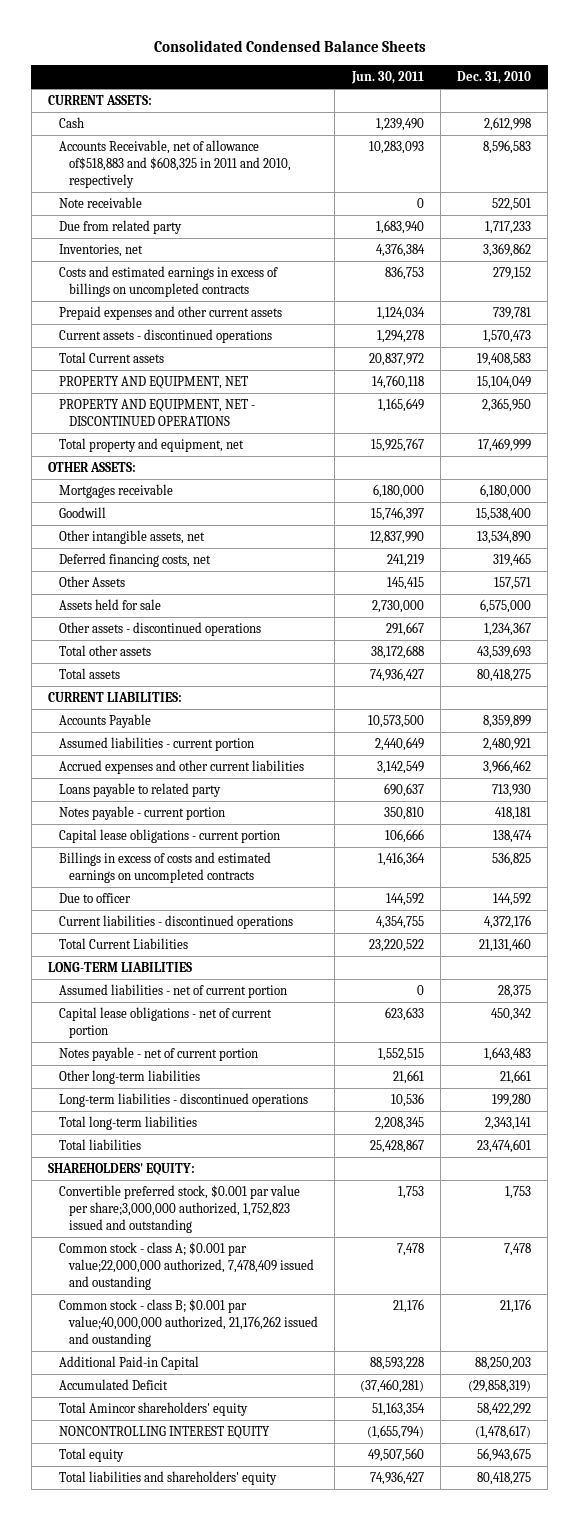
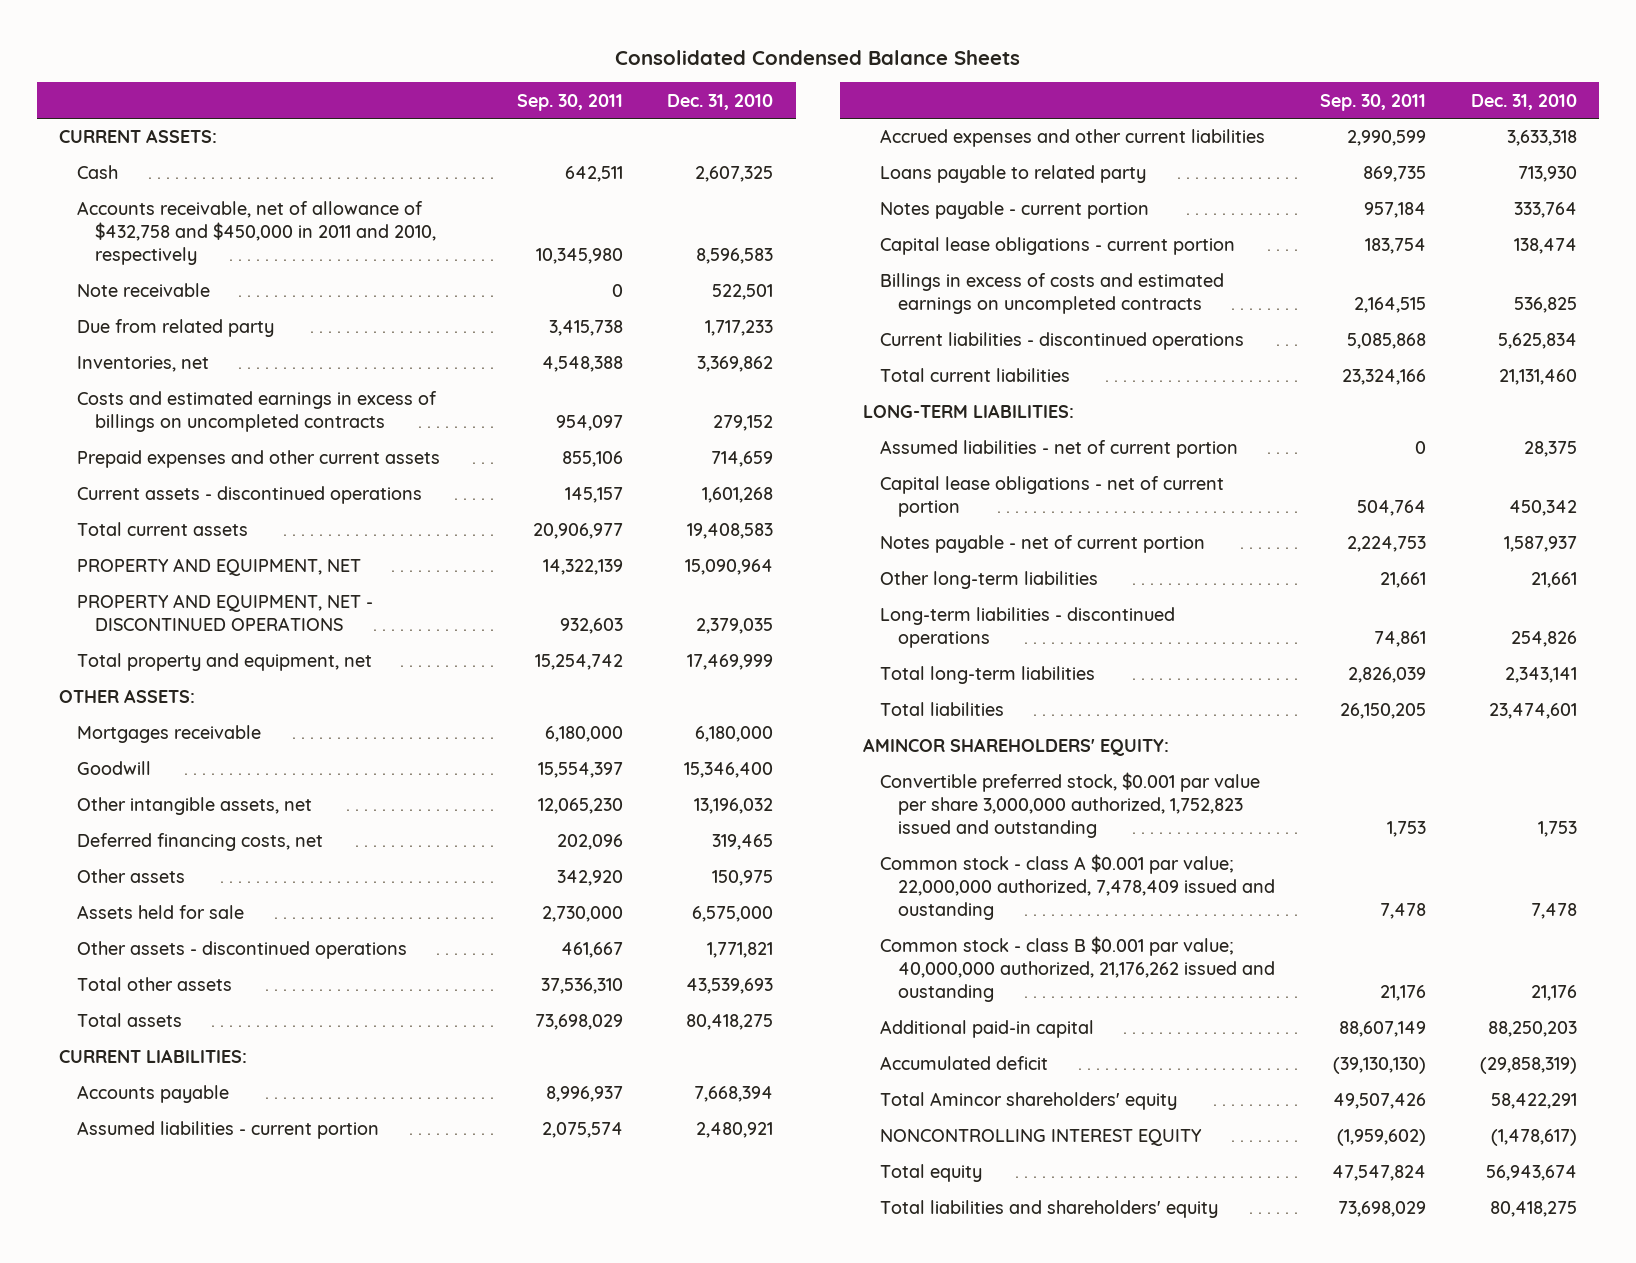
- | Jun. 30, 2011 | Dec. 31, 2010
+ | Sep. 30, 2011 | Dec. 31, 2010
- Cash | 1,239,490 | 2,612,998
- Accounts Receivable, net of allowance of$518,883 and $608,325 in 2011 and 2010, respectively | 10,283,093 | 8,596,583
+ Cash | 642,511 | 2,607,325
+ Accounts receivable, net of allowance of $432,758 and $450,000 in 2011 and 2010, respectively | 10,345,980 | 8,596,583
- Prepaid expenses and other current assets | 1,124,034 | 739,781
- Current assets - discontinued operations | 1,294,278 | 1,570,473
- Total Current assets | 20,837,972 | 19,408,583
- PROPERTY AND EQUIPMENT, NET | 14,760,118 | 15,104,049
- PROPERTY AND EQUIPMENT, NET - DISCONTINUED OPERATIONS | 1,165,649 | 2,365,950
+ Prepaid expenses and other current assets | 855,106 | 714,659
+ Current assets - discontinued operations | 145,157 | 1,601,268
+ Total current assets | 20,906,977 | 19,408,583
+ PROPERTY AND EQUIPMENT, NET | 14,322,139 | 15,090,964
+ PROPERTY AND EQUIPMENT, NET - DISCONTINUED OPERATIONS | 932,603 | 2,379,035
- Goodwill | 15,746,397 | 15,538,400
- Other intangible assets, net | 12,837,990 | 13,534,890
+ Goodwill | 15,554,397 | 15,346,400
+ Other intangible assets, net | 12,065,230 | 13,196,032
- Other Assets | 145,415 | 157,571
+ Other assets | 342,920 | 150,975
- Other assets - discontinued operations | 291,667 | 1,234,367
+ Other assets - discontinued operations | 461,667 | 1,771,821
- Accounts Payable | 10,573,500 | 8,359,899
+ Accounts payable | 8,996,937 | 7,668,394
- Accrued expenses and other current liabilities | 3,142,549 | 3,966,462
+ Accrued expenses and other current liabilities | 2,990,599 | 3,633,318
- Notes payable - current portion | 350,810 | 418,181
+ Notes payable - current portion | 957,184 | 333,764
- Due to officer | 144,592 | 144,592
- Current liabilities - discontinued operations | 4,354,755 | 4,372,176
- Total Current Liabilities | 23,220,522 | 21,131,460
- LONG-TERM LIABILITIES
+ Current liabilities - discontinued operations | 5,085,868 | 5,625,834
+ Total current liabilities | 23,324,166 | 21,131,460
+ LONG-TERM LIABILITIES:
- Notes payable - net of current portion | 1,552,515 | 1,643,483
+ Notes payable - net of current portion | 2,224,753 | 1,587,937
- Long-term liabilities - discontinued operations | 10,536 | 199,280
+ Long-term liabilities - discontinued operations | 74,861 | 254,826
- SHAREHOLDERS' EQUITY:
- Convertible preferred stock, $0.001 par value per share;3,000,000 authorized, 1,752,823 issued and outstanding | 1,753 | 1,753
- Common stock - class A; $0.001 par value;22,000,000 authorized, 7,478,409 issued and oustanding | 7,478 | 7,478
- Common stock - class B; $0.001 par value;40,000,000 authorized, 21,176,262 issued and oustanding | 21,176 | 21,176
- Additional Paid-in Capital | 88,593,228 | 88,250,203
- Accumulated Deficit | (37,460,281) | (29,858,319)
- Total Amincor shareholders' equity | 51,163,354 | 58,422,292
+ AMINCOR SHAREHOLDERS' EQUITY:
+ Convertible preferred stock, $0.001 par value per share 3,000,000 authorized, 1,752,823 issued and outstanding | 1,753 | 1,753
+ Common stock - class A $0.001 par value; 22,000,000 authorized, 7,478,409 issued and oustanding | 7,478 | 7,478
+ Common stock - class B $0.001 par value; 40,000,000 authorized, 21,176,262 issued and oustanding | 21,176 | 21,176
+ Additional paid-in capital | 88,607,149 | 88,250,203
+ Accumulated deficit | (39,130,130) | (29,858,319)
+ Total Amincor shareholders' equity | 49,507,426 | 58,422,291
- Total equity | 49,507,560 | 56,943,675
+ Total equity | 47,547,824 | 56,943,674

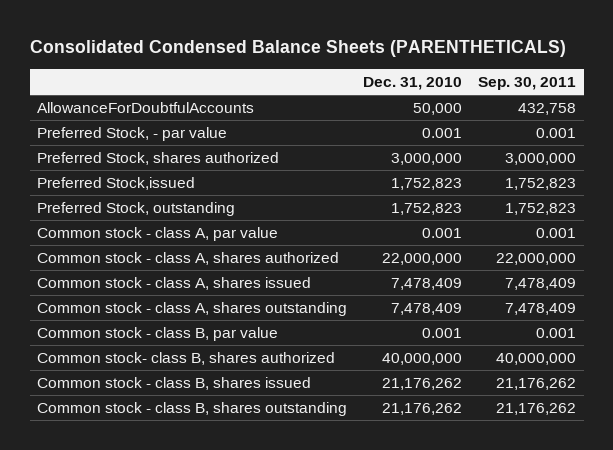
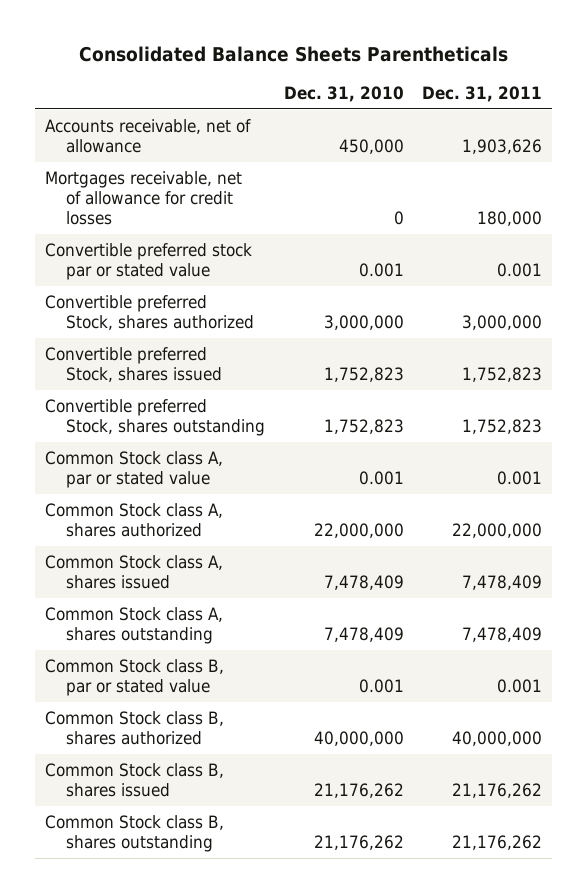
- Consolidated Condensed Balance Sheets (PARENTHETICALS)
+ Consolidated Balance Sheets Parentheticals
- | Dec. 31, 2010 | Sep. 30, 2011
+ | Dec. 31, 2010 | Dec. 31, 2011
- AllowanceForDoubtfulAccounts | 50,000 | 432,758
- Preferred Stock, - par value | 0.001 | 0.001
- Preferred Stock, shares authorized | 3,000,000 | 3,000,000
- Preferred Stock,issued | 1,752,823 | 1,752,823
- Preferred Stock, outstanding | 1,752,823 | 1,752,823
- Common stock - class A, par value | 0.001 | 0.001
- Common stock - class A, shares authorized | 22,000,000 | 22,000,000
- Common stock - class A, shares issued | 7,478,409 | 7,478,409
- Common stock - class A, shares outstanding | 7,478,409 | 7,478,409
- Common stock - class B, par value | 0.001 | 0.001
- Common stock- class B, shares authorized | 40,000,000 | 40,000,000
- Common stock - class B, shares issued | 21,176,262 | 21,176,262
- Common stock - class B, shares outstanding | 21,176,262 | 21,176,262
+ Accounts receivable, net of allowance | 450,000 | 1,903,626
+ Mortgages receivable, net of allowance for credit losses | 0 | 180,000
+ Convertible preferred stock par or stated value | 0.001 | 0.001
+ Convertible preferred Stock, shares authorized | 3,000,000 | 3,000,000
+ Convertible preferred Stock, shares issued | 1,752,823 | 1,752,823
+ Convertible preferred Stock, shares outstanding | 1,752,823 | 1,752,823
+ Common Stock class A, par or stated value | 0.001 | 0.001
+ Common Stock class A, shares authorized | 22,000,000 | 22,000,000
+ Common Stock class A, shares issued | 7,478,409 | 7,478,409
+ Common Stock class A, shares outstanding | 7,478,409 | 7,478,409
+ Common Stock class B, par or stated value | 0.001 | 0.001
+ Common Stock class B, shares authorized | 40,000,000 | 40,000,000
+ Common Stock class B, shares issued | 21,176,262 | 21,176,262
+ Common Stock class B, shares outstanding | 21,176,262 | 21,176,262

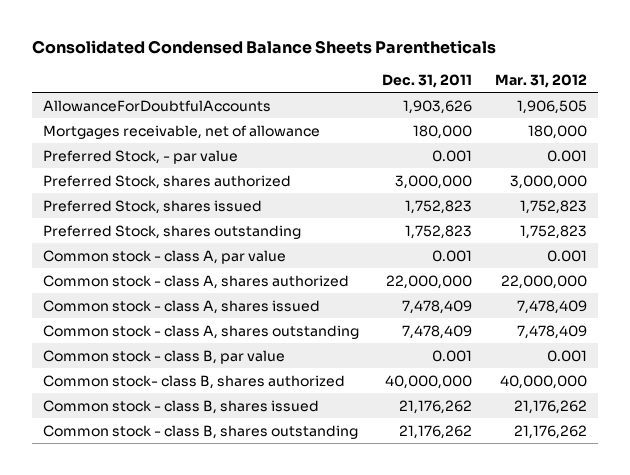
- Consolidated Balance Sheets Parentheticals
+ Consolidated Condensed Balance Sheets Parentheticals
- | Dec. 31, 2010 | Dec. 31, 2011
+ | Dec. 31, 2011 | Mar. 31, 2012
- Accounts receivable, net of allowance | 450,000 | 1,903,626
- Mortgages receivable, net of allowance for credit losses | 0 | 180,000
- Convertible preferred stock par or stated value | 0.001 | 0.001
- Convertible preferred Stock, shares authorized | 3,000,000 | 3,000,000
- Convertible preferred Stock, shares issued | 1,752,823 | 1,752,823
- Convertible preferred Stock, shares outstanding | 1,752,823 | 1,752,823
- Common Stock class A, par or stated value | 0.001 | 0.001
- Common Stock class A, shares authorized | 22,000,000 | 22,000,000
- Common Stock class A, shares issued | 7,478,409 | 7,478,409
- Common Stock class A, shares outstanding | 7,478,409 | 7,478,409
- Common Stock class B, par or stated value | 0.001 | 0.001
- Common Stock class B, shares authorized | 40,000,000 | 40,000,000
- Common Stock class B, shares issued | 21,176,262 | 21,176,262
- Common Stock class B, shares outstanding | 21,176,262 | 21,176,262
+ AllowanceForDoubtfulAccounts | 1,903,626 | 1,906,505
+ Mortgages receivable, net of allowance | 180,000 | 180,000
+ Preferred Stock, - par value | 0.001 | 0.001
+ Preferred Stock, shares authorized | 3,000,000 | 3,000,000
+ Preferred Stock, shares issued | 1,752,823 | 1,752,823
+ Preferred Stock, shares outstanding | 1,752,823 | 1,752,823
+ Common stock - class A, par value | 0.001 | 0.001
+ Common stock - class A, shares authorized | 22,000,000 | 22,000,000
+ Common stock - class A, shares issued | 7,478,409 | 7,478,409
+ Common stock - class A, shares outstanding | 7,478,409 | 7,478,409
+ Common stock - class B, par value | 0.001 | 0.001
+ Common stock- class B, shares authorized | 40,000,000 | 40,000,000
+ Common stock - class B, shares issued | 21,176,262 | 21,176,262
+ Common stock - class B, shares outstanding | 21,176,262 | 21,176,262

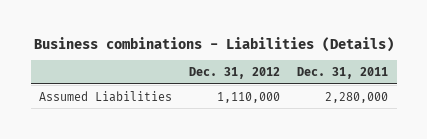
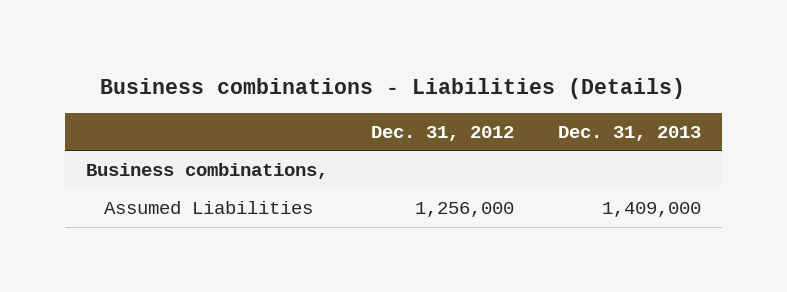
- | Dec. 31, 2012 | Dec. 31, 2011
+ | Dec. 31, 2012 | Dec. 31, 2013
- Assumed Liabilities | 1,110,000 | 2,280,000
+ Business combinations,
+ Assumed Liabilities | 1,256,000 | 1,409,000

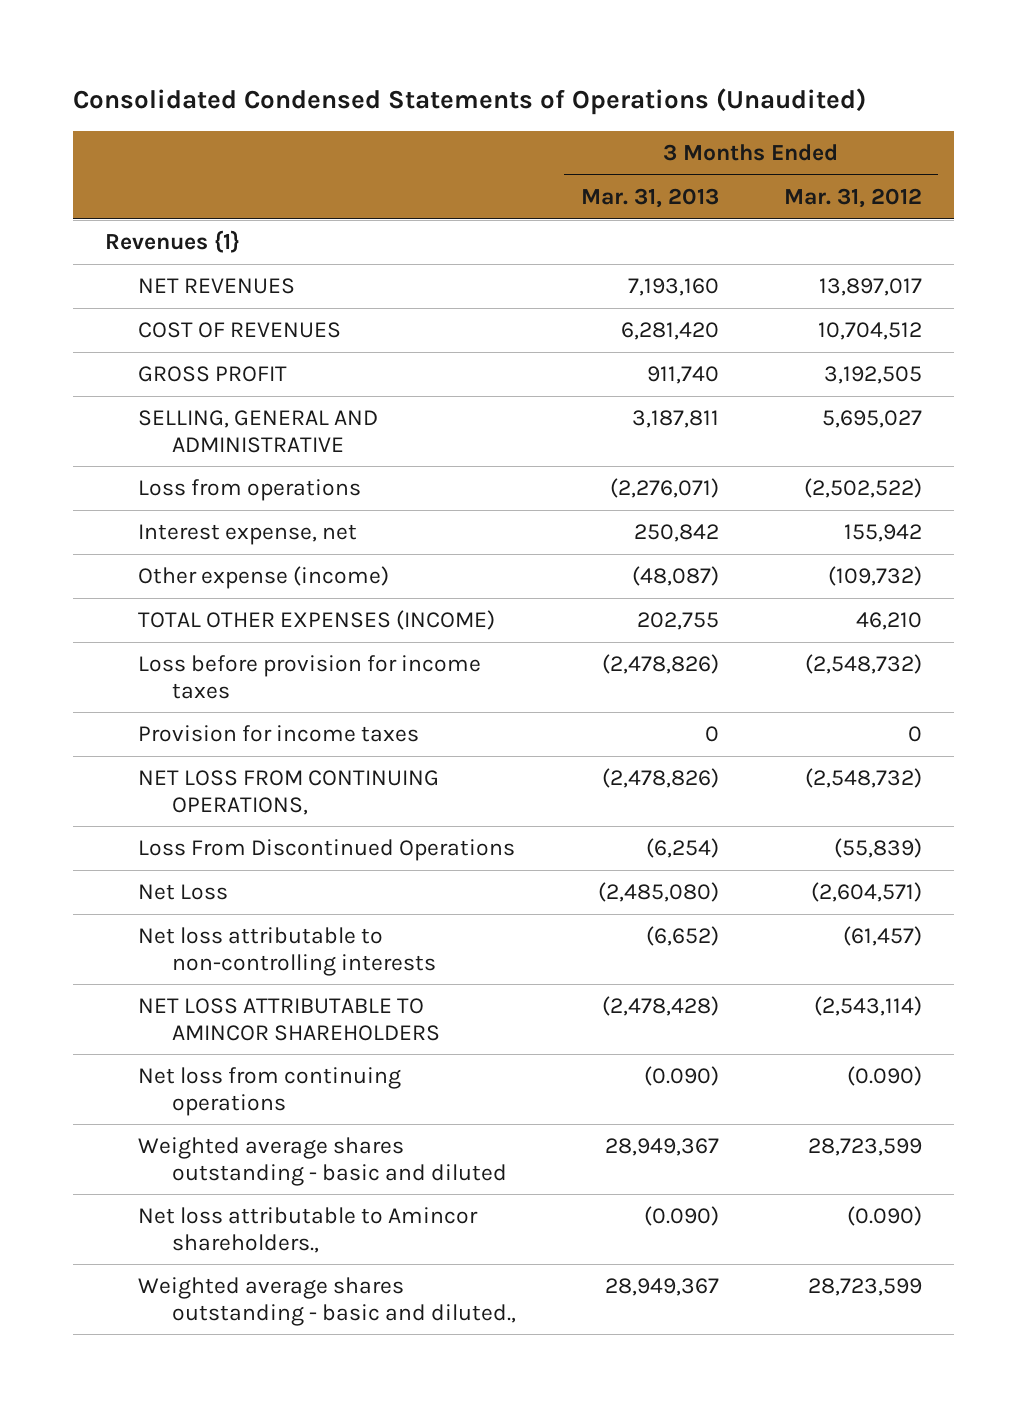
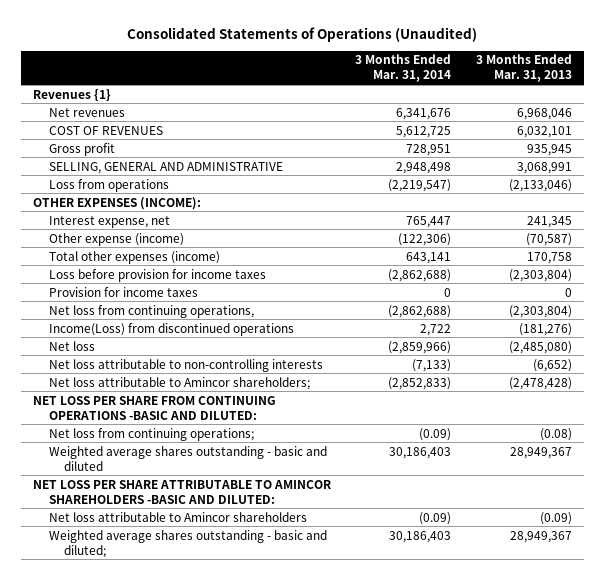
- Consolidated Condensed Statements of Operations (Unaudited)
+ Consolidated Statements of Operations (Unaudited)
- | 3 Months Ended Mar. 31, 2013 | 3 Months Ended Mar. 31, 2012
+ | 3 Months Ended Mar. 31, 2014 | 3 Months Ended Mar. 31, 2013
- NET REVENUES | 7,193,160 | 13,897,017
- COST OF REVENUES | 6,281,420 | 10,704,512
- GROSS PROFIT | 911,740 | 3,192,505
- SELLING, GENERAL AND ADMINISTRATIVE | 3,187,811 | 5,695,027
- Loss from operations | (2,276,071) | (2,502,522)
- Interest expense, net | 250,842 | 155,942
- Other expense (income) | (48,087) | (109,732)
- TOTAL OTHER EXPENSES (INCOME) | 202,755 | 46,210
- Loss before provision for income taxes | (2,478,826) | (2,548,732)
+ Net revenues | 6,341,676 | 6,968,046
+ COST OF REVENUES | 5,612,725 | 6,032,101
+ Gross profit | 728,951 | 935,945
+ SELLING, GENERAL AND ADMINISTRATIVE | 2,948,498 | 3,068,991
+ Loss from operations | (2,219,547) | (2,133,046)
+ OTHER EXPENSES (INCOME):
+ Interest expense, net | 765,447 | 241,345
+ Other expense (income) | (122,306) | (70,587)
+ Total other expenses (income) | 643,141 | 170,758
+ Loss before provision for income taxes | (2,862,688) | (2,303,804)
- NET LOSS FROM CONTINUING OPERATIONS, | (2,478,826) | (2,548,732)
- Loss From Discontinued Operations | (6,254) | (55,839)
- Net Loss | (2,485,080) | (2,604,571)
+ Net loss from continuing operations, | (2,862,688) | (2,303,804)
+ Income(Loss) from discontinued operations | 2,722 | (181,276)
+ Net loss | (2,859,966) | (2,485,080)
- NET LOSS ATTRIBUTABLE TO AMINCOR SHAREHOLDERS | (2,478,428) | (2,543,114)
- Net loss from continuing operations | (0.090) | (0.090)
+ Net loss attributable to Amincor shareholders; | (2,852,833) | (2,478,428)
+ NET LOSS PER SHARE FROM CONTINUING OPERATIONS -BASIC AND DILUTED:
+ Net loss from continuing operations; | (0.09) | (0.08)
- Net loss attributable to Amincor shareholders., | (0.090) | (0.090)
- Weighted average shares outstanding - basic and diluted., | 28,949,367 | 28,723,599
+ NET LOSS PER SHARE ATTRIBUTABLE TO AMINCOR SHAREHOLDERS -BASIC AND DILUTED:
+ Net loss attributable to Amincor shareholders | (0.09) | (0.09)
+ Weighted average shares outstanding - basic and diluted; | 30,186,403 | 28,949,367

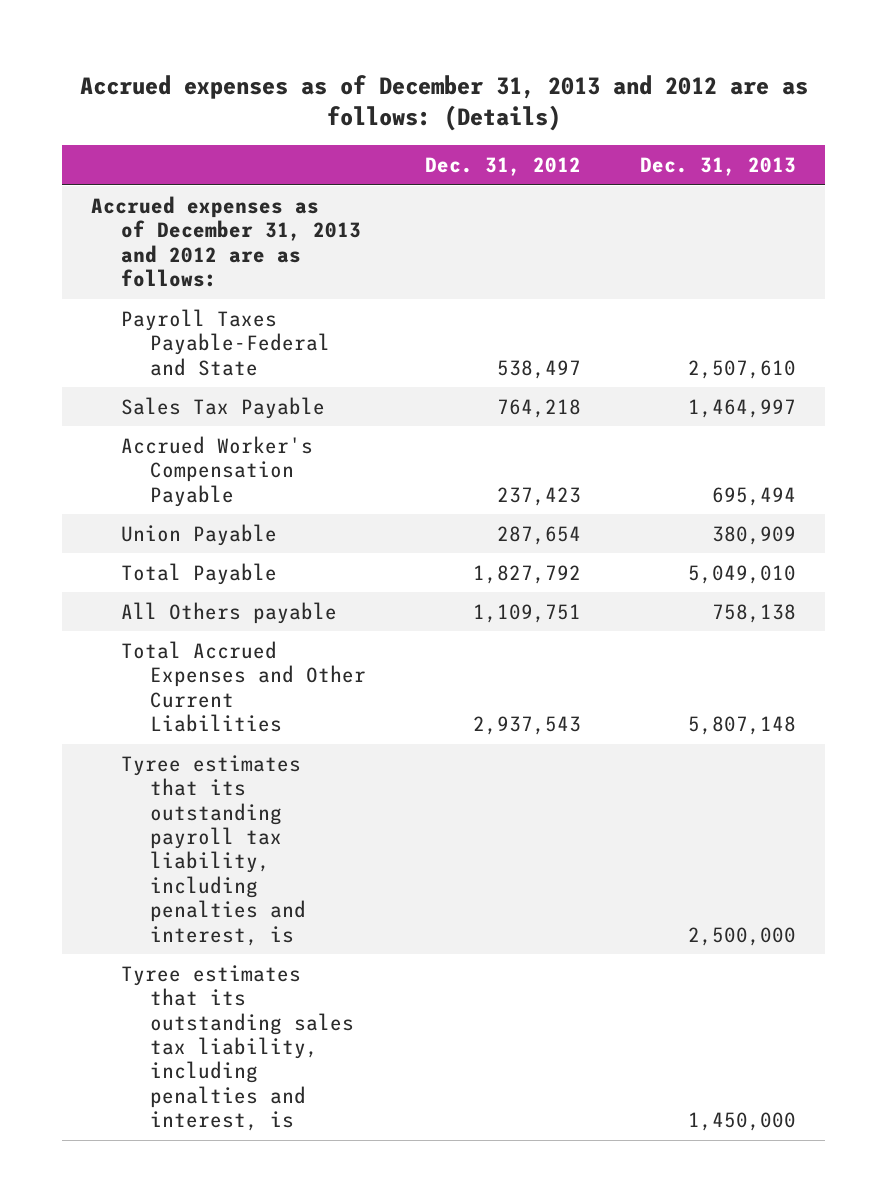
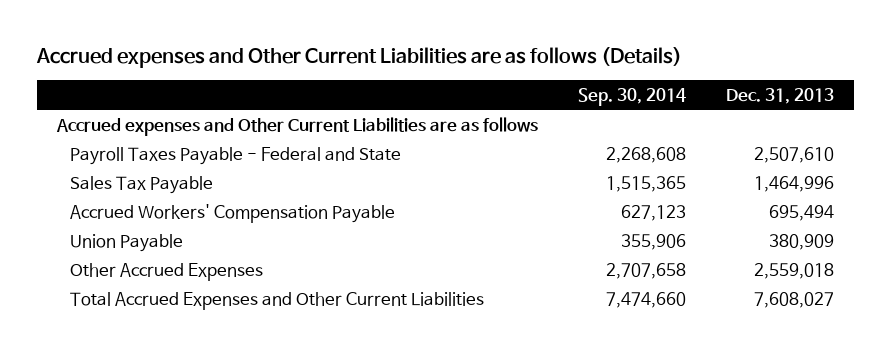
- Accrued expenses as of December 31, 2013 and 2012 are as follows: (Details)
+ Accrued expenses and Other Current Liabilities are as follows (Details)
- | Dec. 31, 2012 | Dec. 31, 2013
+ | Sep. 30, 2014 | Dec. 31, 2013
- Accrued expenses as of December 31, 2013 and 2012 are as follows:
- Payroll Taxes Payable-Federal and State | 538,497 | 2,507,610
- Sales Tax Payable | 764,218 | 1,464,997
- Accrued Worker's Compensation Payable | 237,423 | 695,494
+ Accrued expenses and Other Current Liabilities are as follows
+ Payroll Taxes Payable - Federal and State | 2,268,608 | 2,507,610
+ Sales Tax Payable | 1,515,365 | 1,464,996
+ Accrued Workers' Compensation Payable | 627,123 | 695,494
- Total Payable | 1,827,792 | 5,049,010
- All Others payable | 1,109,751 | 758,138
- Total Accrued Expenses and Other Current Liabilities | 2,937,543 | 5,807,148
- Tyree estimates that its outstanding payroll tax liability, including penalties and interest, is | | 2,500,000
- Tyree estimates that its outstanding sales tax liability, including penalties and interest, is | | 1,450,000
+ Other Accrued Expenses | 2,707,658 | 2,559,018
+ Total Accrued Expenses and Other Current Liabilities | 7,474,660 | 7,608,027

